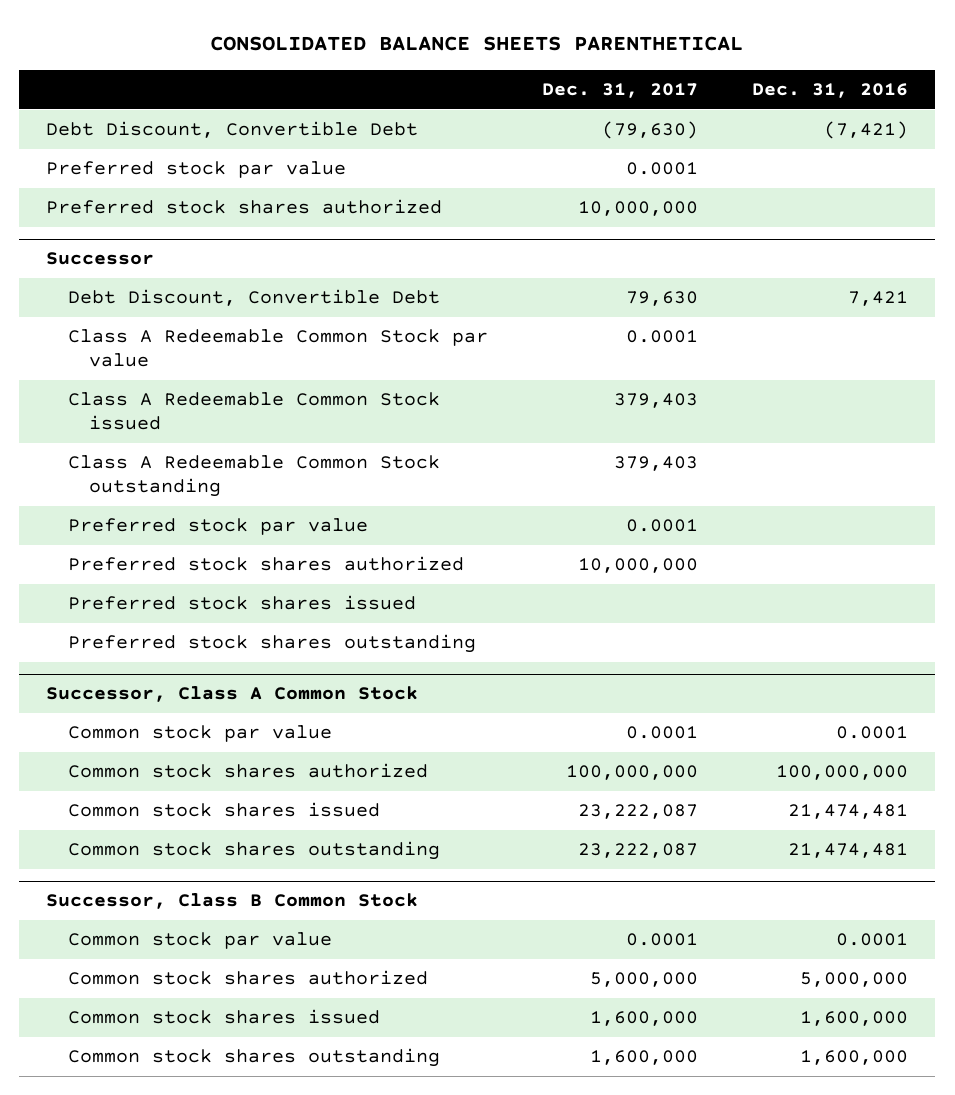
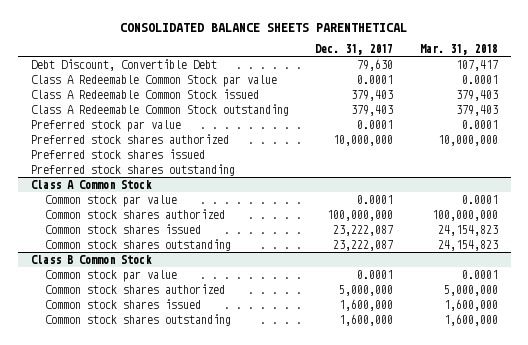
- | Dec. 31, 2017 | Dec. 31, 2016
+ | Dec. 31, 2017 | Mar. 31, 2018
- Debt Discount, Convertible Debt | (79,630) | (7,421)
- Preferred stock par value | 0.0001 |
- Preferred stock shares authorized | 10,000,000 |
- Successor
- Successor, Class A Common Stock
+ Class A Common Stock
- Successor, Class B Common Stock
+ Class B Common Stock

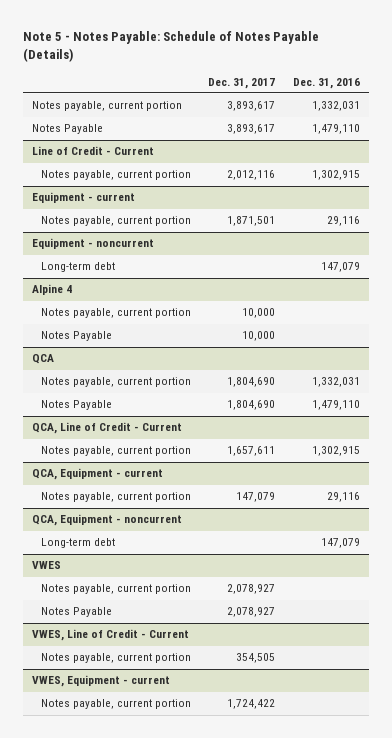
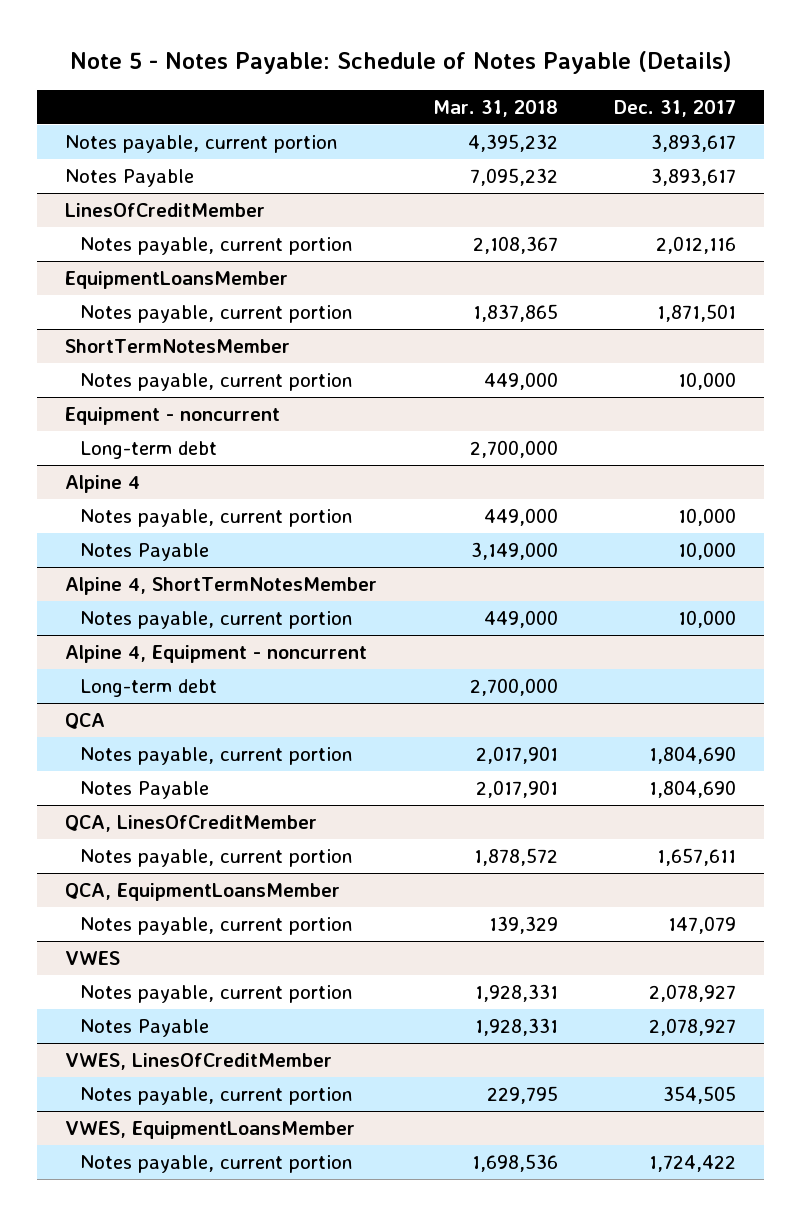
- | Dec. 31, 2017 | Dec. 31, 2016
+ | Mar. 31, 2018 | Dec. 31, 2017
- Line of Credit - Current
+ LinesOfCreditMember
- Equipment - current
+ EquipmentLoansMember
+ ShortTermNotesMember
+ Notes payable, current portion | 449,000 | 10,000
+ Alpine 4, ShortTermNotesMember
+ Notes payable, current portion | 449,000 | 10,000
+ Alpine 4, Equipment - noncurrent
+ Long-term debt | 2,700,000 |
- QCA, Line of Credit - Current
+ QCA, LinesOfCreditMember
- QCA, Equipment - current
+ QCA, EquipmentLoansMember
- QCA, Equipment - noncurrent
- Long-term debt | | 147,079
- VWES, Line of Credit - Current
+ VWES, LinesOfCreditMember
- VWES, Equipment - current
+ VWES, EquipmentLoansMember

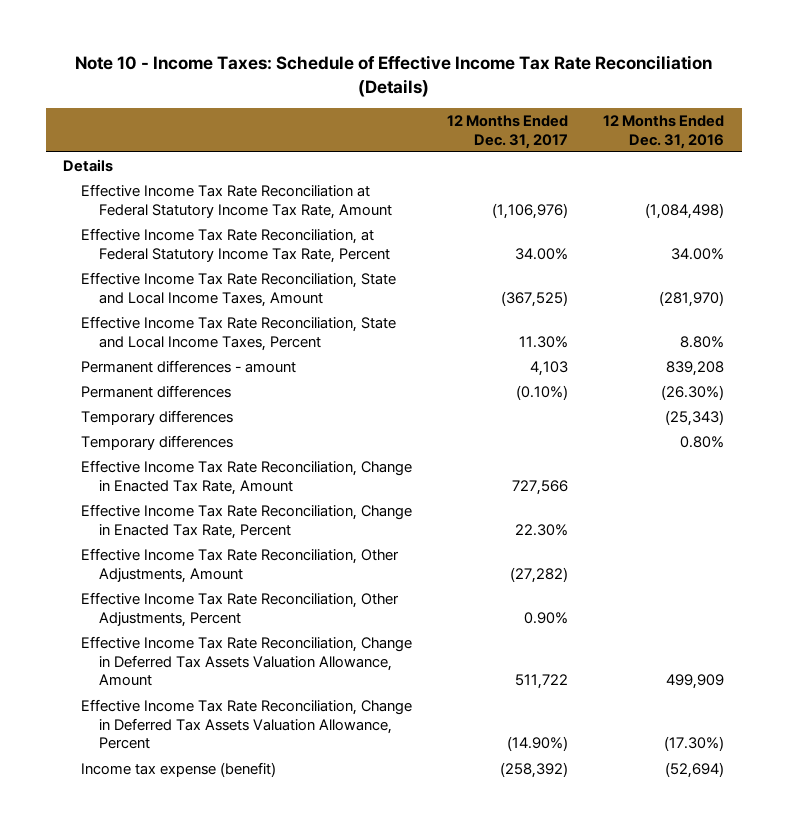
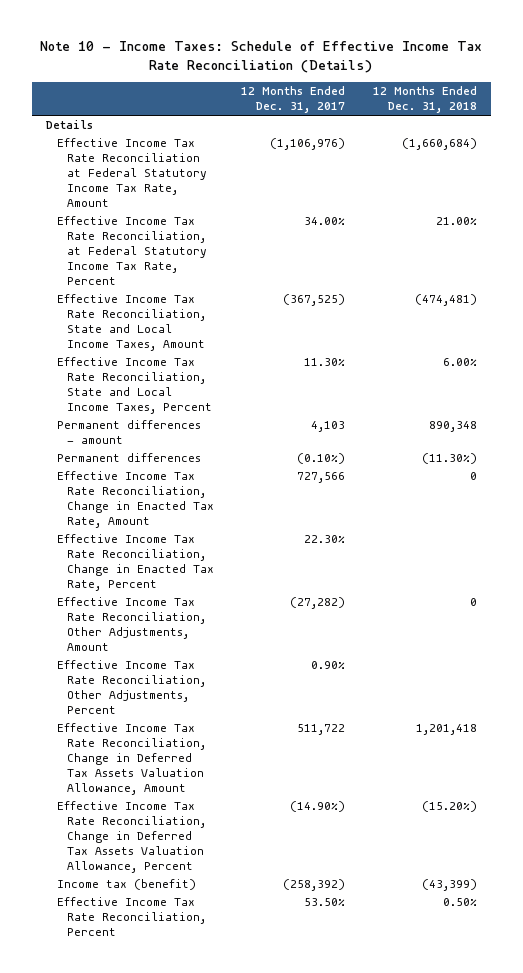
- | 12 Months Ended Dec. 31, 2017 | 12 Months Ended Dec. 31, 2016
+ | 12 Months Ended Dec. 31, 2017 | 12 Months Ended Dec. 31, 2018
- Temporary differences | | (25,343)
- Temporary differences | | 0.80%
- Income tax expense (benefit) | (258,392) | (52,694)
+ Income tax (benefit) | (258,392) | (43,399)
+ Effective Income Tax Rate Reconciliation, Percent | 53.50% | 0.50%

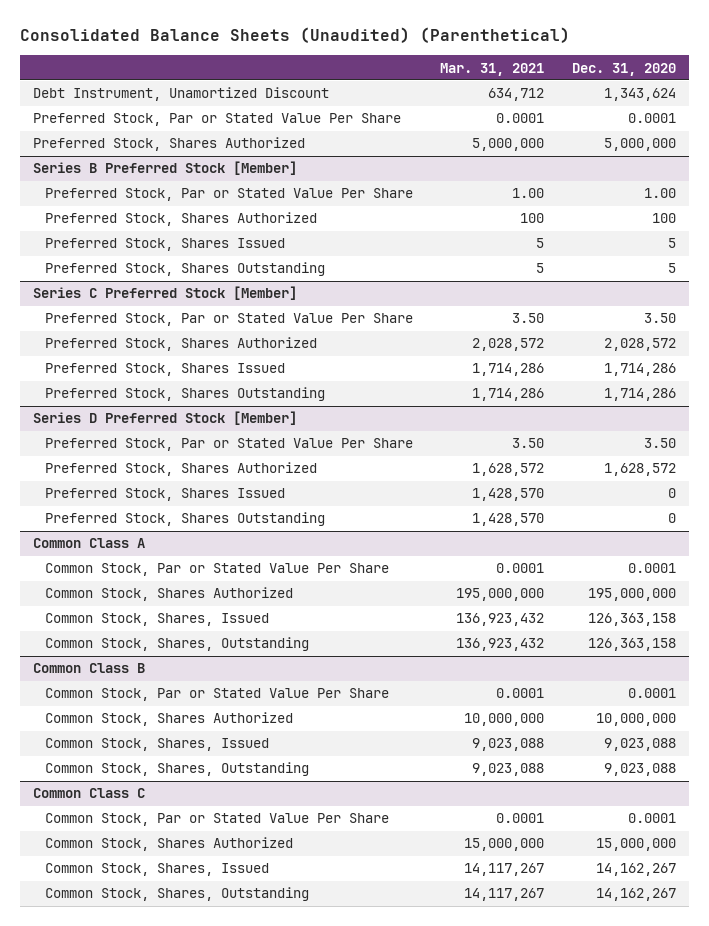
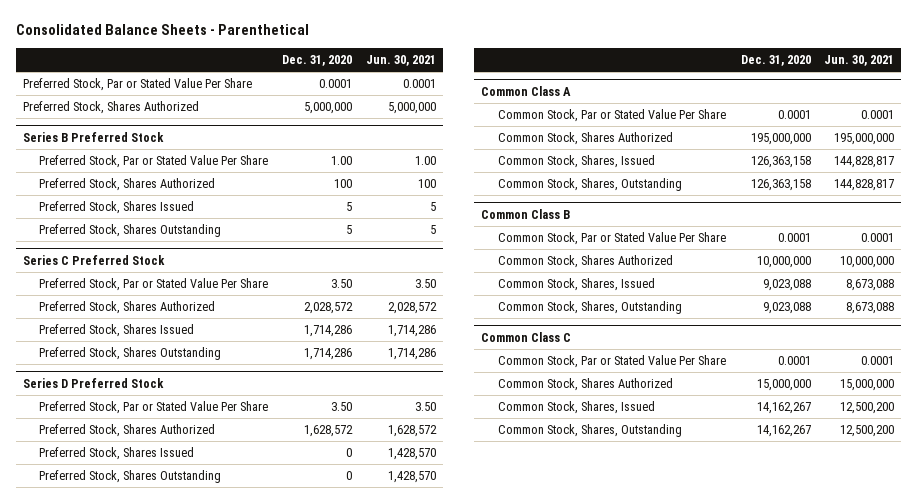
- Consolidated Balance Sheets (Unaudited) (Parenthetical)
+ Consolidated Balance Sheets - Parenthetical
- | Mar. 31, 2021 | Dec. 31, 2020
+ | Dec. 31, 2020 | Jun. 30, 2021
- Debt Instrument, Unamortized Discount | 634,712 | 1,343,624
- Series B Preferred Stock [Member]
+ Series B Preferred Stock
- Series C Preferred Stock [Member]
+ Series C Preferred Stock
- Series D Preferred Stock [Member]
+ Series D Preferred Stock

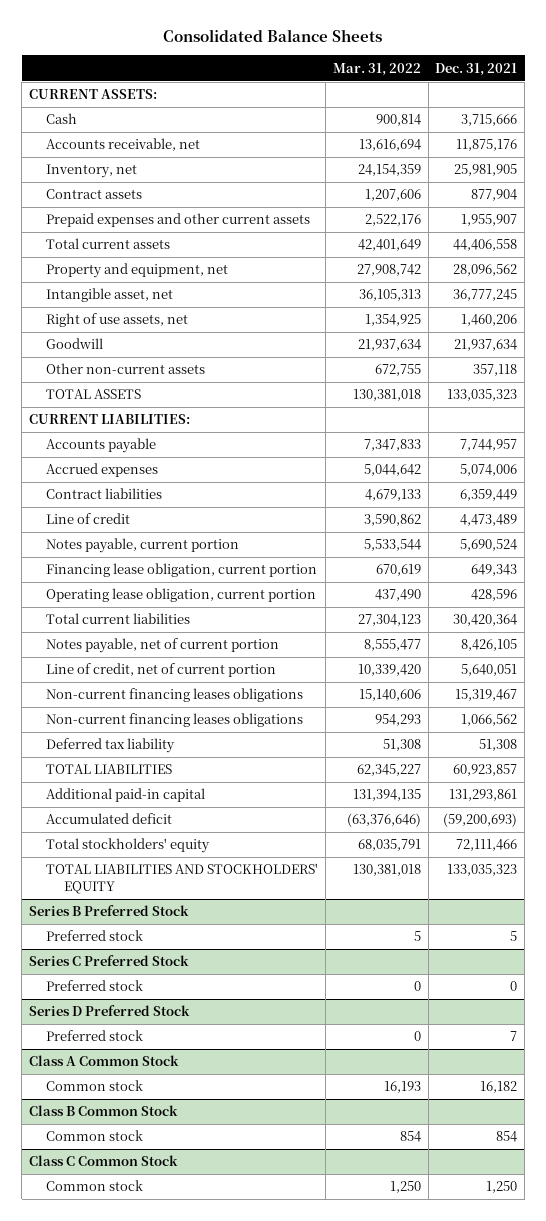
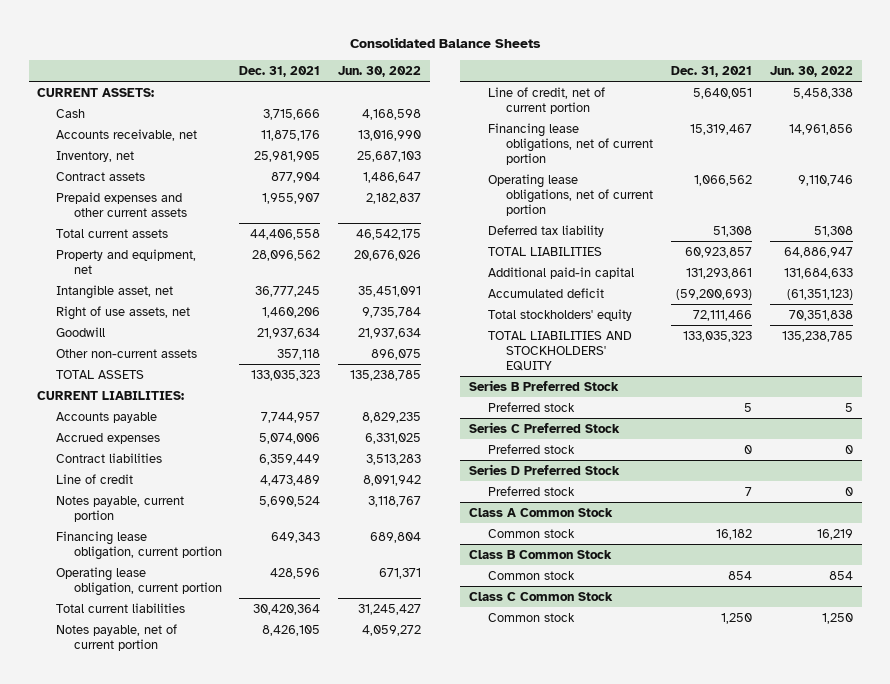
- | Mar. 31, 2022 | Dec. 31, 2021
+ | Dec. 31, 2021 | Jun. 30, 2022
- Non-current financing leases obligations | 15,140,606 | 15,319,467
- Non-current financing leases obligations | 954,293 | 1,066,562
+ Financing lease obligations, net of current portion | 15,319,467 | 14,961,856
+ Operating lease obligations, net of current portion | 1,066,562 | 9,110,746

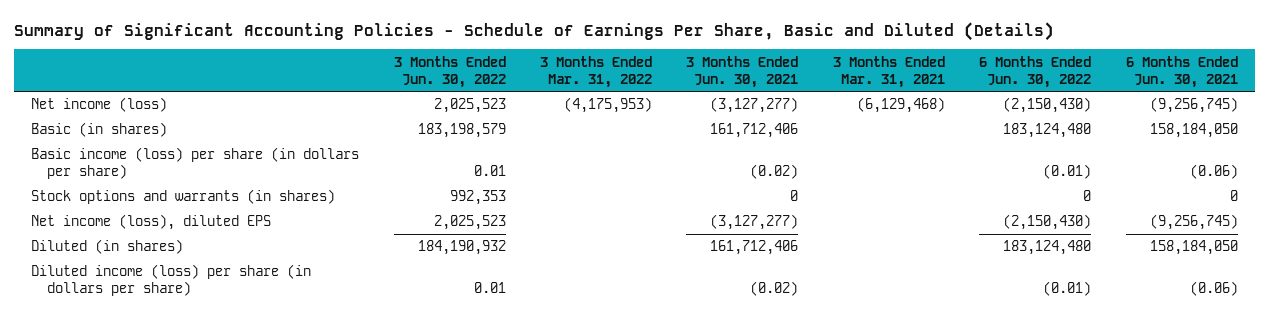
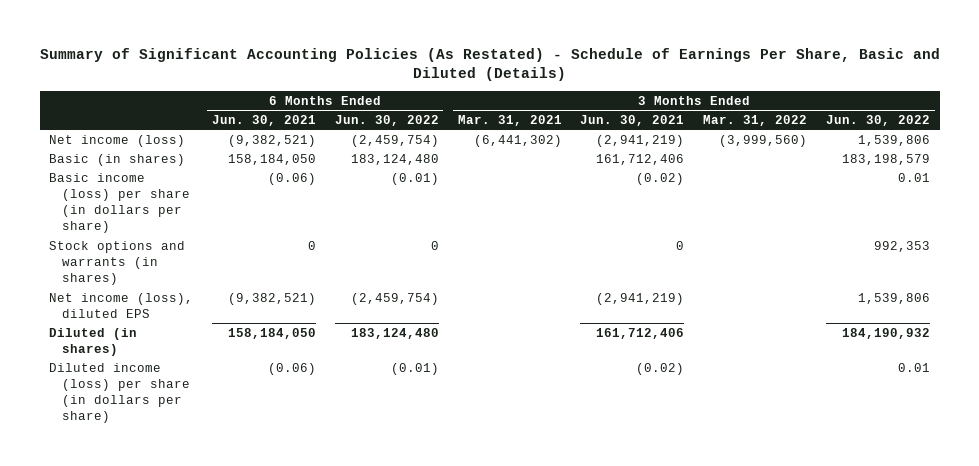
- Summary of Significant Accounting Policies - Schedule of Earnings Per Share, Basic and Diluted (Details)
+ Summary of Significant Accounting Policies (As Restated) - Schedule of Earnings Per Share, Basic and Diluted (Details)
- | 3 Months Ended Jun. 30, 2022 | 3 Months Ended Mar. 31, 2022 | 3 Months Ended Jun. 30, 2021 | 3 Months Ended Mar. 31, 2021 | 6 Months Ended Jun. 30, 2022 | 6 Months Ended Jun. 30, 2021
+ | 6 Months Ended Jun. 30, 2021 | 6 Months Ended Jun. 30, 2022 | 3 Months Ended Mar. 31, 2021 | 3 Months Ended Jun. 30, 2021 | 3 Months Ended Mar. 31, 2022 | 3 Months Ended Jun. 30, 2022
- Net income (loss) | 2,025,523 | (4,175,953) | (3,127,277) | (6,129,468) | (2,150,430) | (9,256,745)
+ Net income (loss) | (9,382,521) | (2,459,754) | (6,441,302) | (2,941,219) | (3,999,560) | 1,539,806
- Net income (loss), diluted EPS | 2,025,523 | | (3,127,277) | | (2,150,430) | (9,256,745)
+ Net income (loss), diluted EPS | (9,382,521) | (2,459,754) | | (2,941,219) | | 1,539,806

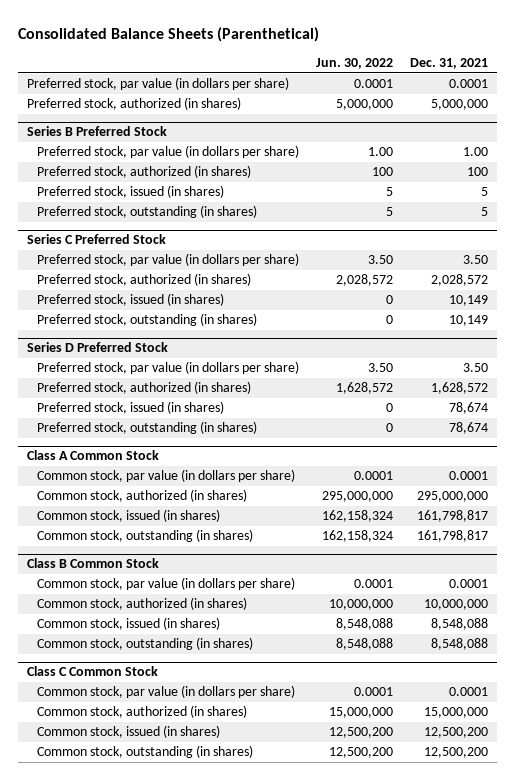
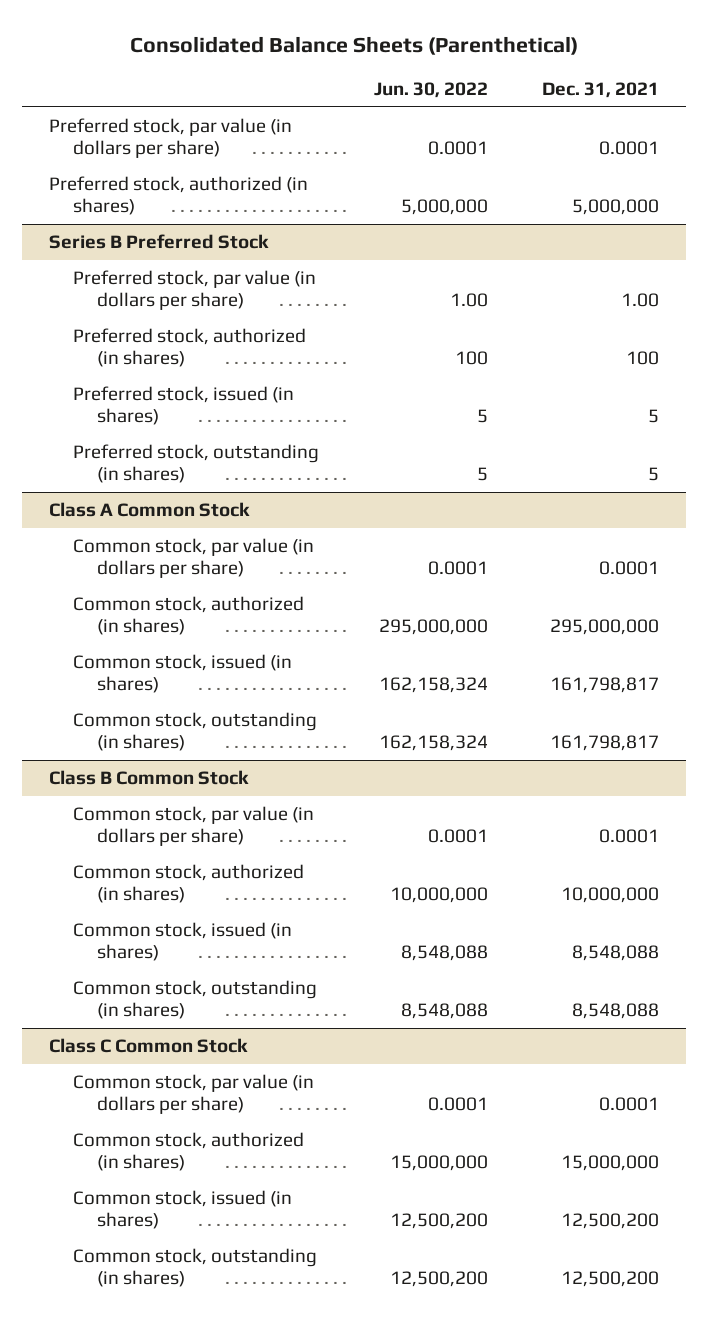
- Series C Preferred Stock
- Preferred stock, par value (in dollars per share) | 3.50 | 3.50
- Preferred stock, authorized (in shares) | 2,028,572 | 2,028,572
- Preferred stock, issued (in shares) | 0 | 10,149
- Preferred stock, outstanding (in shares) | 0 | 10,149
- Series D Preferred Stock
- Preferred stock, par value (in dollars per share) | 3.50 | 3.50
- Preferred stock, authorized (in shares) | 1,628,572 | 1,628,572
- Preferred stock, issued (in shares) | 0 | 78,674
- Preferred stock, outstanding (in shares) | 0 | 78,674

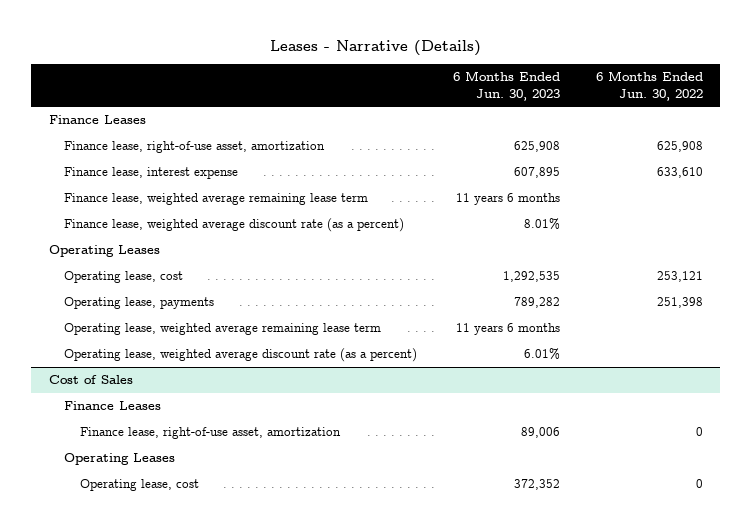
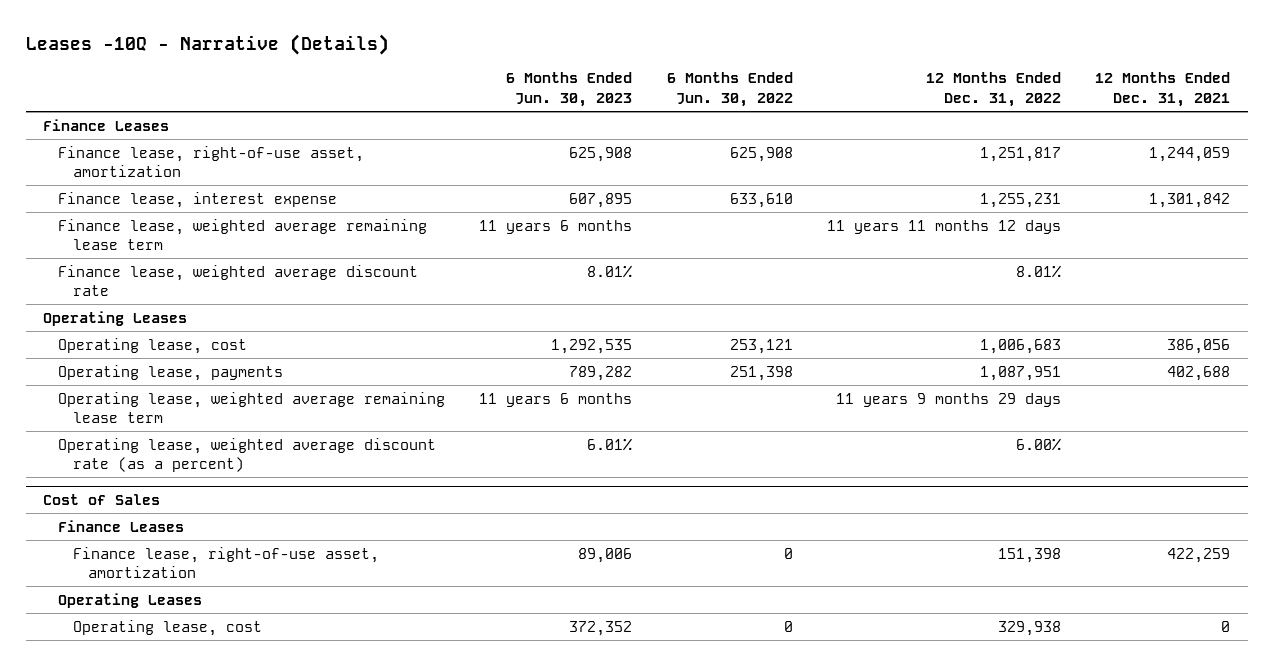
- Leases - Narrative (Details)
+ Leases -10Q - Narrative (Details)
- | 6 Months Ended Jun. 30, 2023 | 6 Months Ended Jun. 30, 2022
+ | 6 Months Ended Jun. 30, 2023 | 6 Months Ended Jun. 30, 2022 | 12 Months Ended Dec. 31, 2022 | 12 Months Ended Dec. 31, 2021
- Finance lease, weighted average discount rate (as a percent) | 8.01% |
+ Finance lease, weighted average discount rate | 8.01% | | 8.01% |

